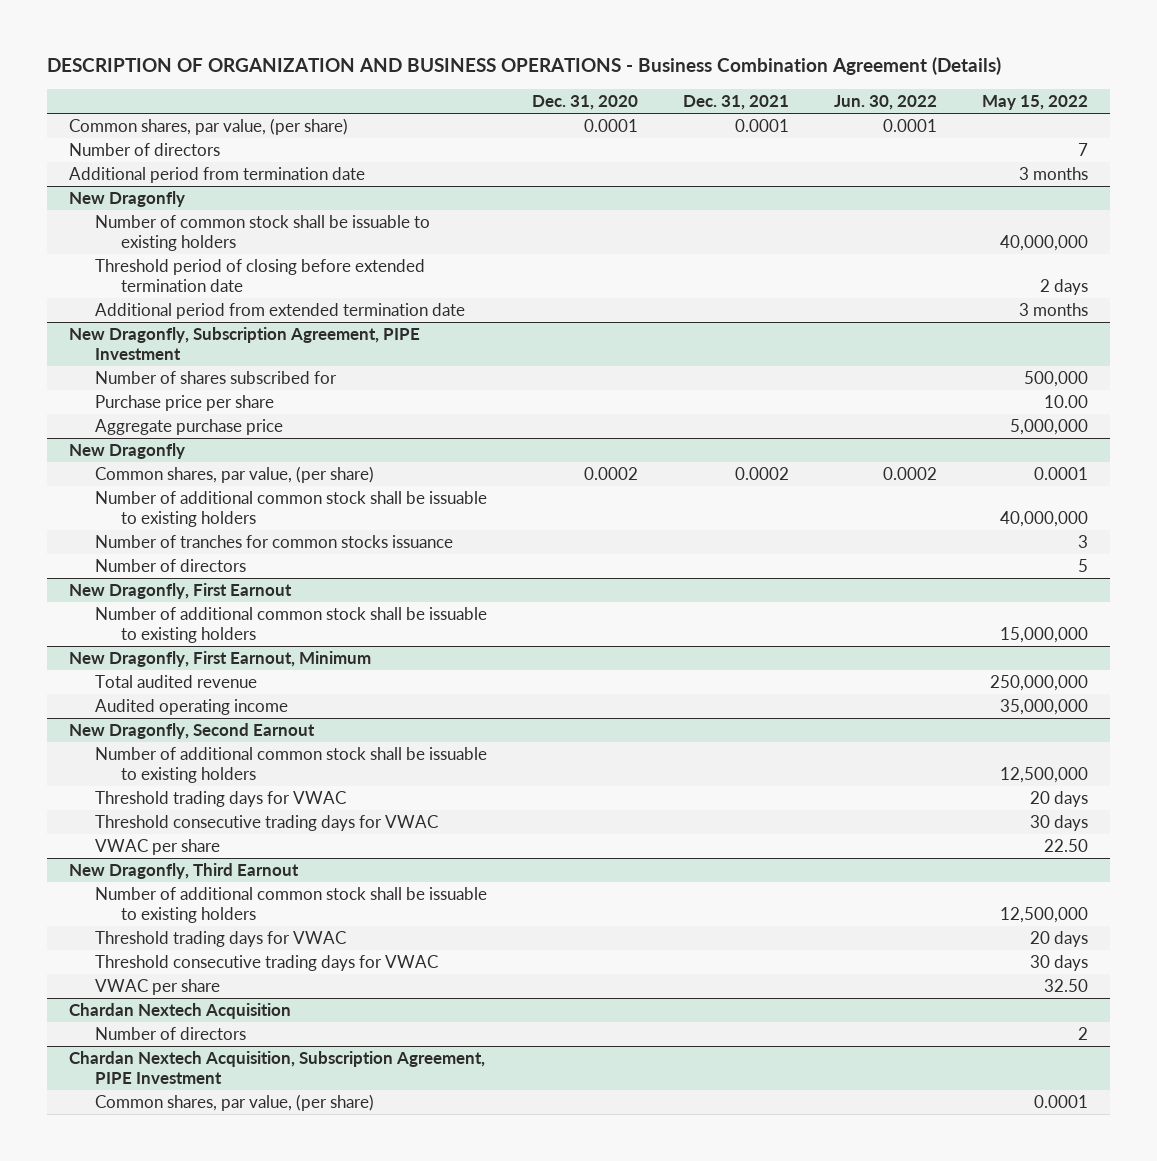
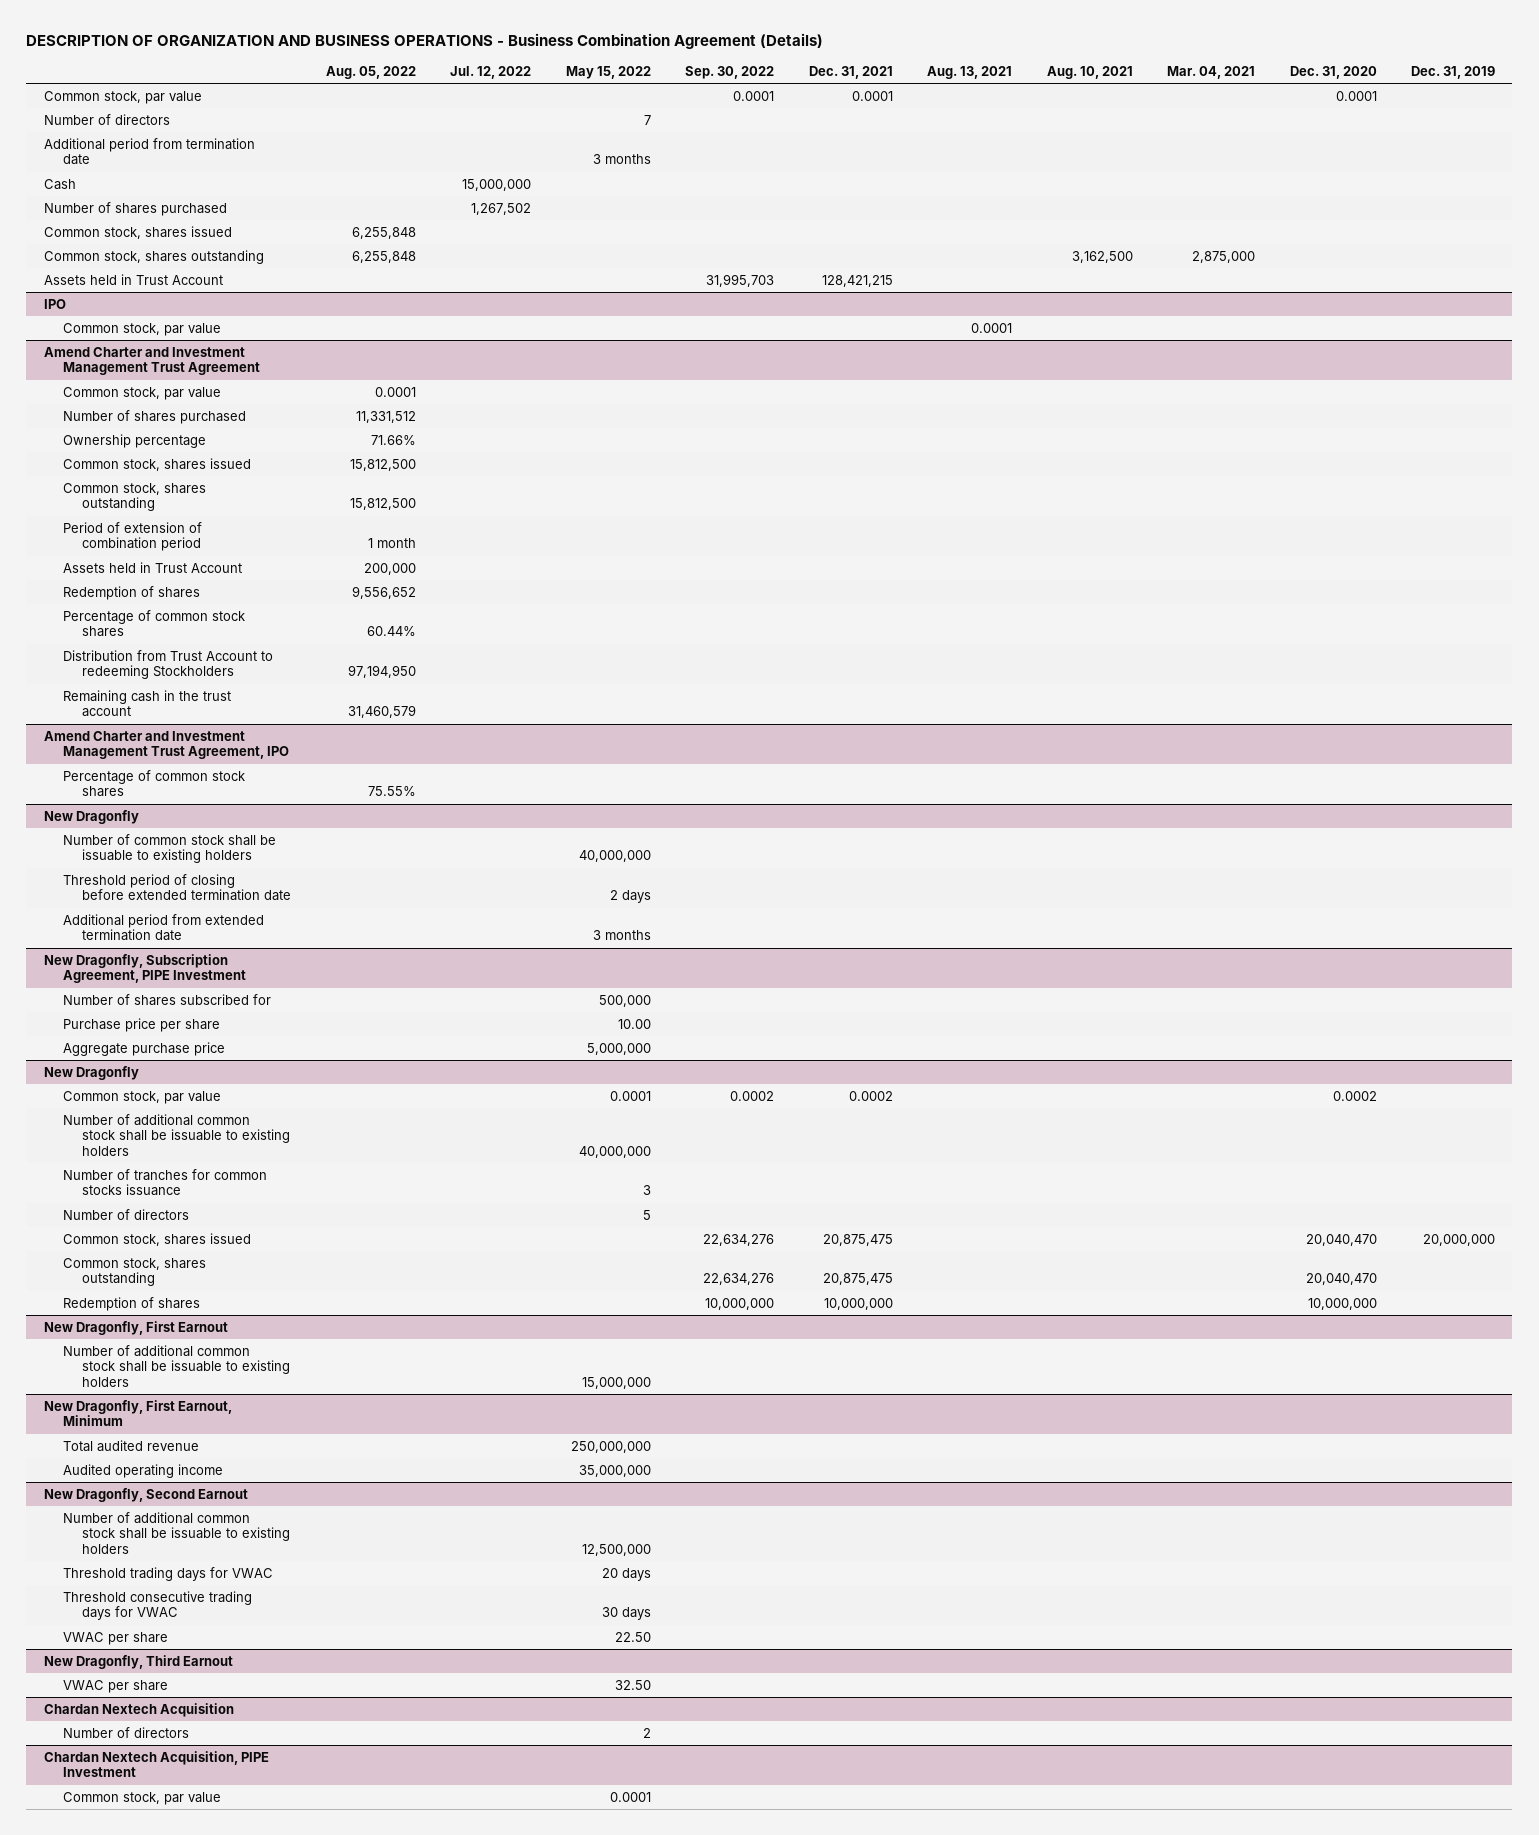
- | Dec. 31, 2020 | Dec. 31, 2021 | Jun. 30, 2022 | May 15, 2022
+ | Aug. 05, 2022 | Jul. 12, 2022 | May 15, 2022 | Sep. 30, 2022 | Dec. 31, 2021 | Aug. 13, 2021 | Aug. 10, 2021 | Mar. 04, 2021 | Dec. 31, 2020 | Dec. 31, 2019
- Common shares, par value, (per share) | 0.0001 | 0.0001 | 0.0001 |
+ Common stock, par value | | | | 0.0001 | 0.0001 | | | | 0.0001 |
+ Cash | | 15,000,000 | | | | | | | |
+ Number of shares purchased | | 1,267,502 | | | | | | | |
+ Common stock, shares issued | 6,255,848 | | | | | | | | |
+ Common stock, shares outstanding | 6,255,848 | | | | | | 3,162,500 | 2,875,000 | |
+ Assets held in Trust Account | | | | 31,995,703 | 128,421,215 | | | | |
+ IPO
+ Common stock, par value | | | | | | 0.0001 | | | |
+ Amend Charter and Investment Management Trust Agreement
+ Common stock, par value | 0.0001 | | | | | | | | |
+ Number of shares purchased | 11,331,512 | | | | | | | | |
+ Ownership percentage | 71.66% | | | | | | | | |
+ Common stock, shares issued | 15,812,500 | | | | | | | | |
+ Common stock, shares outstanding | 15,812,500 | | | | | | | | |
+ Period of extension of combination period | 1 month | | | | | | | | |
+ Assets held in Trust Account | 200,000 | | | | | | | | |
+ Redemption of shares | 9,556,652 | | | | | | | | |
+ Percentage of common stock shares | 60.44% | | | | | | | | |
+ Distribution from Trust Account to redeeming Stockholders | 97,194,950 | | | | | | | | |
+ Remaining cash in the trust account | 31,460,579 | | | | | | | | |
+ Amend Charter and Investment Management Trust Agreement, IPO
+ Percentage of common stock shares | 75.55% | | | | | | | | |
@ New Dragonfly
- Common shares, par value, (per share) | 0.0002 | 0.0002 | 0.0002 | 0.0001
+ Common stock, par value | | | 0.0001 | 0.0002 | 0.0002 | | | | 0.0002 |
+ Common stock, shares issued | | | | 22,634,276 | 20,875,475 | | | | 20,040,470 | 20,000,000
+ Common stock, shares outstanding | | | | 22,634,276 | 20,875,475 | | | | 20,040,470 |
+ Redemption of shares | | | | 10,000,000 | 10,000,000 | | | | 10,000,000 |
@ New Dragonfly, Third Earnout
- Number of additional common stock shall be issuable to existing holders | | | | 12,500,000
- Threshold trading days for VWAC | | | | 20 days
- Threshold consecutive trading days for VWAC | | | | 30 days
- Chardan Nextech Acquisition, Subscription Agreement, PIPE Investment
- Common shares, par value, (per share) | | | | 0.0001
+ Chardan Nextech Acquisition, PIPE Investment
+ Common stock, par value | | | 0.0001 | | | | | | |

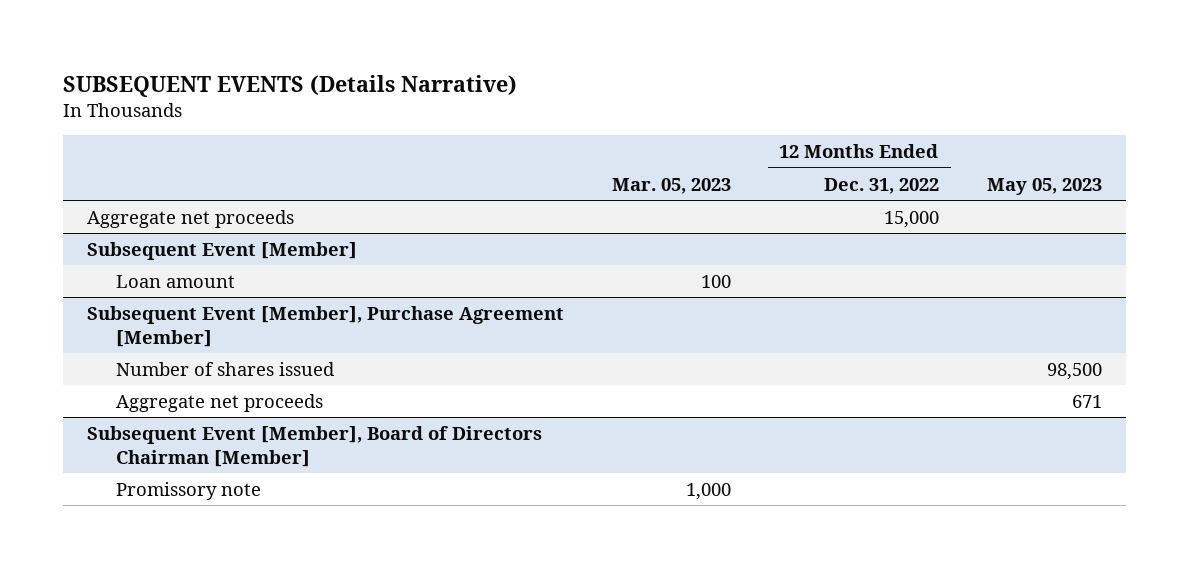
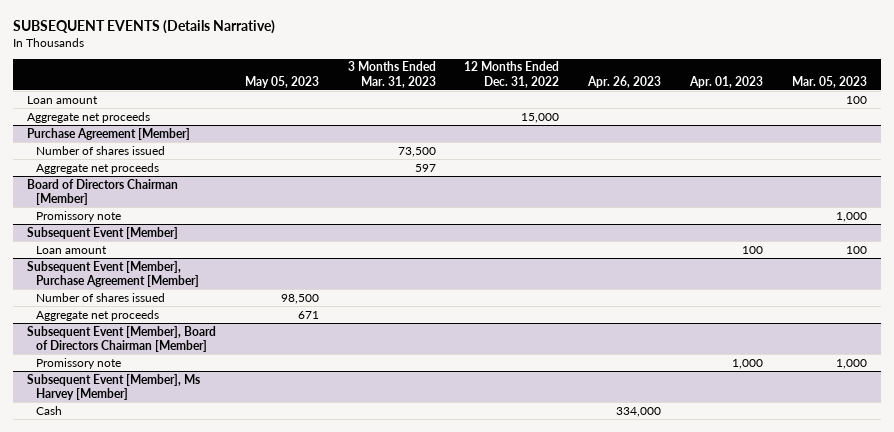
- | Mar. 05, 2023 | 12 Months Ended Dec. 31, 2022 | May 05, 2023
+ | May 05, 2023 | 3 Months Ended Mar. 31, 2023 | 12 Months Ended Dec. 31, 2022 | Apr. 26, 2023 | Apr. 01, 2023 | Mar. 05, 2023
+ Loan amount | | | | | | 100
+ Purchase Agreement [Member]
+ Number of shares issued | | 73,500 | | | |
+ Aggregate net proceeds | | 597 | | | |
+ Board of Directors Chairman [Member]
+ Promissory note | | | | | | 1,000
+ Subsequent Event [Member], Ms Harvey [Member]
+ Cash | | | | 334,000 | |

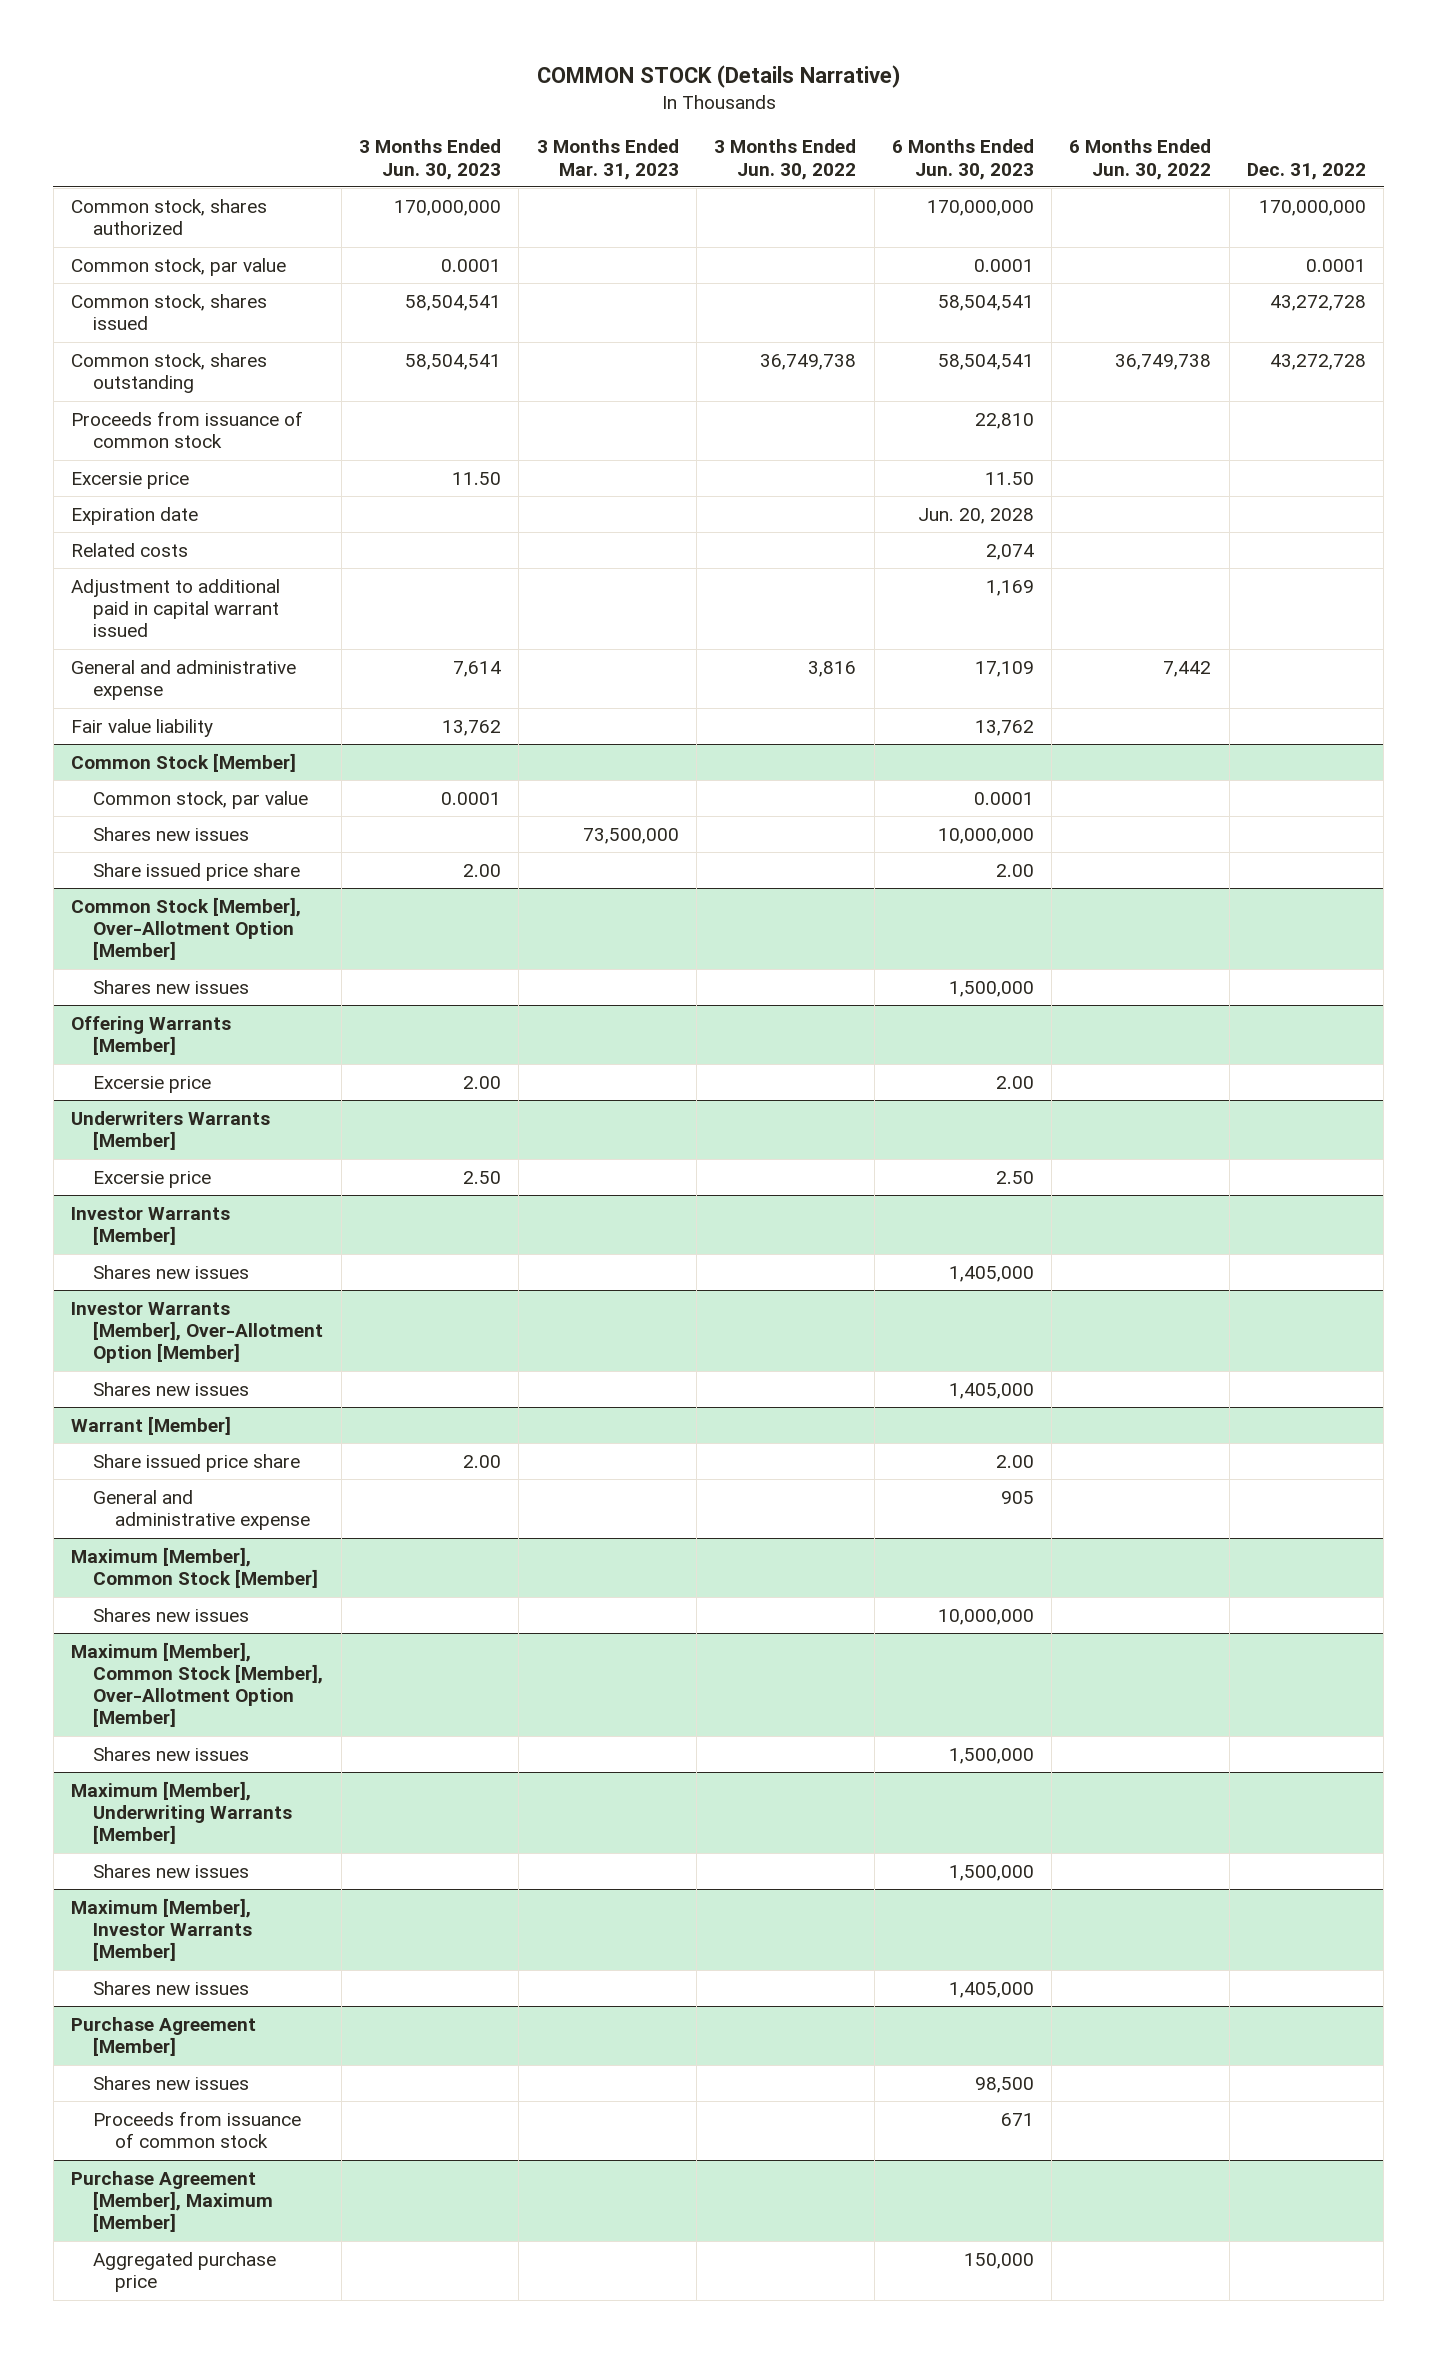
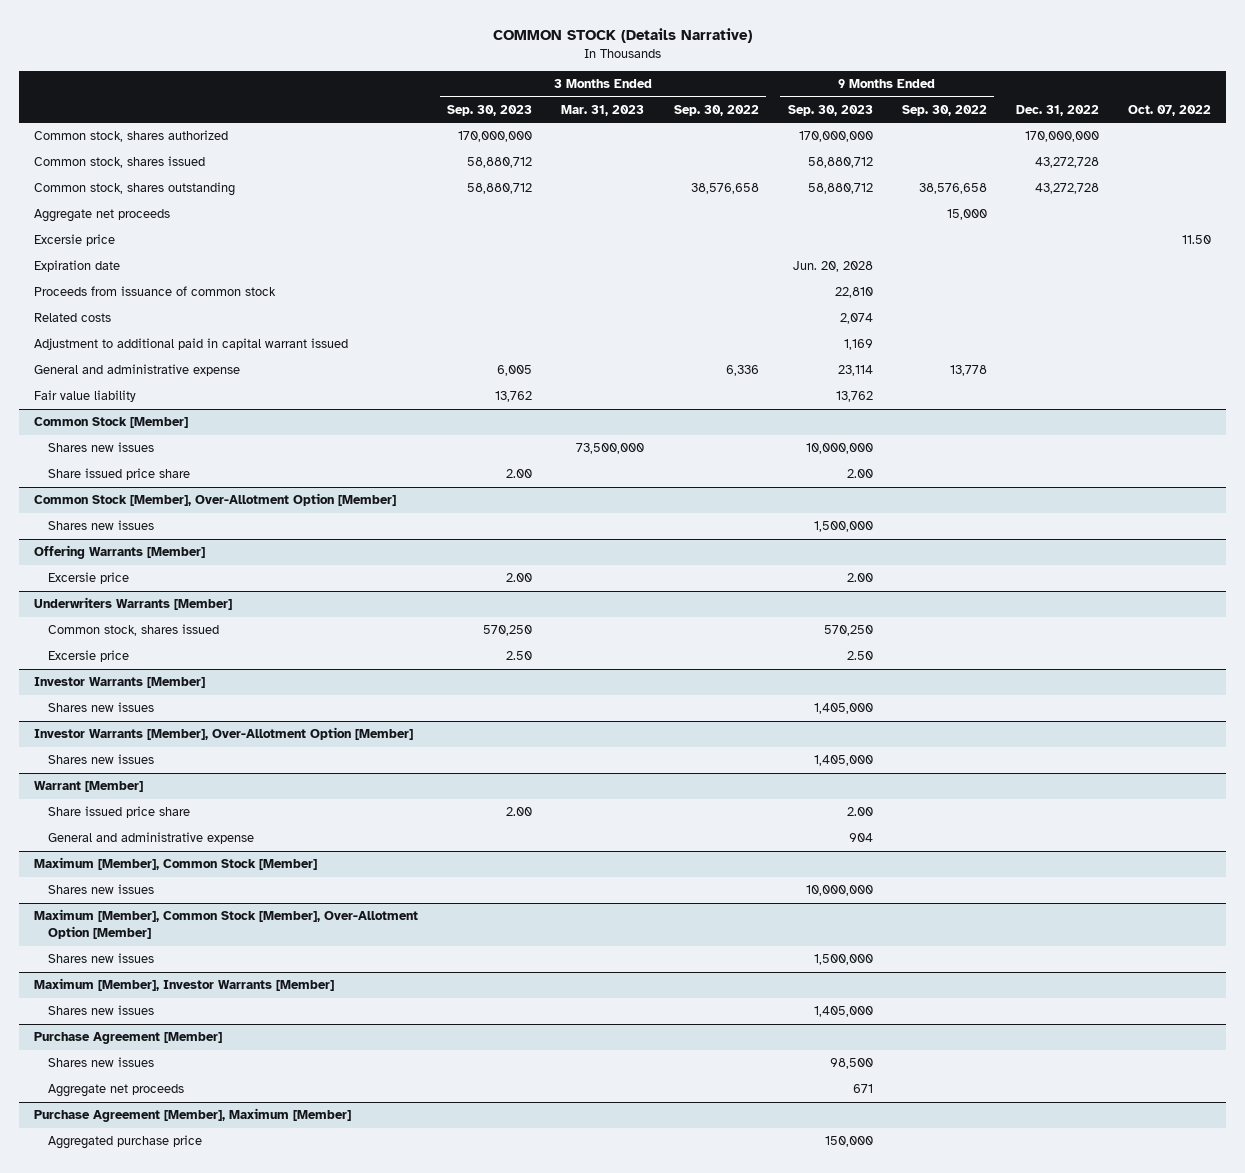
- | 3 Months Ended Jun. 30, 2023 | 3 Months Ended Mar. 31, 2023 | 3 Months Ended Jun. 30, 2022 | 6 Months Ended Jun. 30, 2023 | 6 Months Ended Jun. 30, 2022 | Dec. 31, 2022
+ | 3 Months Ended Sep. 30, 2023 | 3 Months Ended Mar. 31, 2023 | 3 Months Ended Sep. 30, 2022 | 9 Months Ended Sep. 30, 2023 | 9 Months Ended Sep. 30, 2022 | Dec. 31, 2022 | Oct. 07, 2022
- Common stock, par value | 0.0001 | | | 0.0001 | | 0.0001
+ Aggregate net proceeds | | | | | 15,000 | |
moved down: Proceeds from issuance of common stock | | | | 22,810 | | |
@ Common Stock [Member]
- Common stock, par value | 0.0001 | | | 0.0001 | |
@ Underwriters Warrants [Member]
+ Common stock, shares issued | 570,250 | | | 570,250 | | |
- Maximum [Member], Underwriting Warrants [Member]
- Shares new issues | | | | 1,500,000 | |
@ Purchase Agreement [Member]
- Proceeds from issuance of common stock | | | | 671 | |
+ Aggregate net proceeds | | | | 671 | | |

